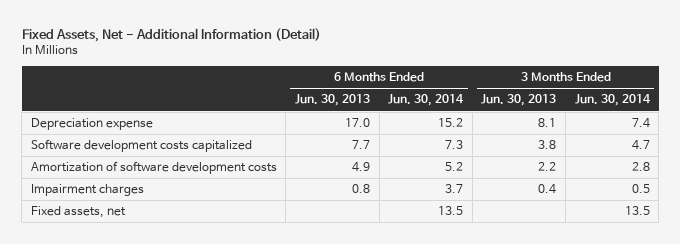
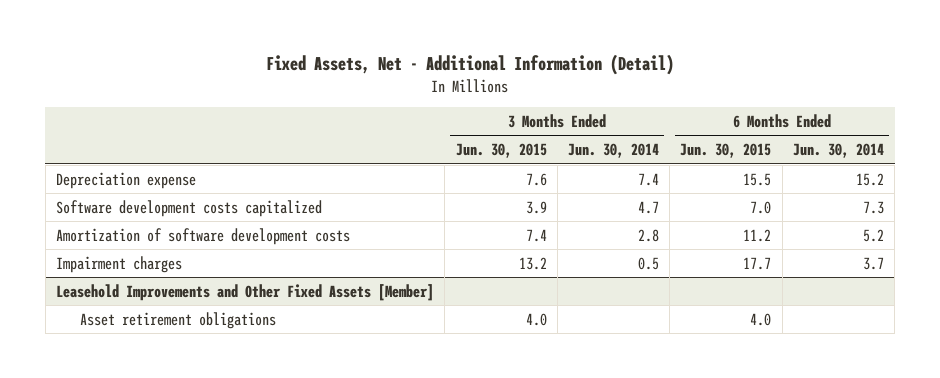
- | 6 Months Ended Jun. 30, 2013 | 6 Months Ended Jun. 30, 2014 | 3 Months Ended Jun. 30, 2013 | 3 Months Ended Jun. 30, 2014
+ | 3 Months Ended Jun. 30, 2015 | 3 Months Ended Jun. 30, 2014 | 6 Months Ended Jun. 30, 2015 | 6 Months Ended Jun. 30, 2014
- Fixed assets, net | | 13.5 | | 13.5
+ Leasehold Improvements and Other Fixed Assets [Member]
+ Asset retirement obligations | 4.0 | | 4.0 |

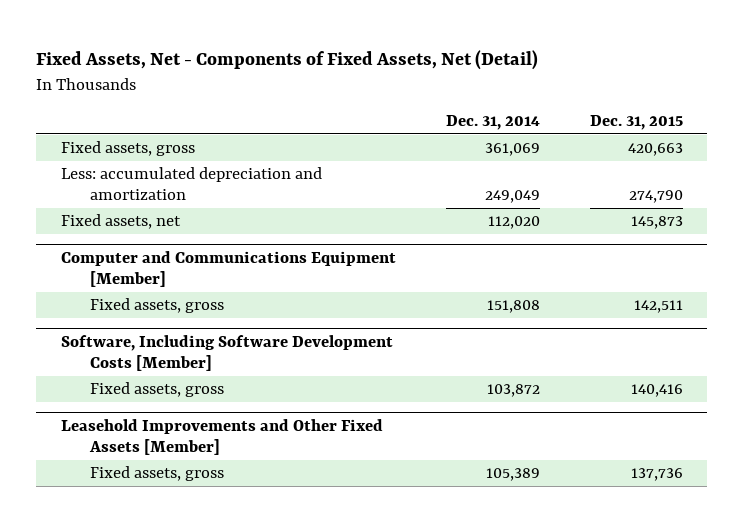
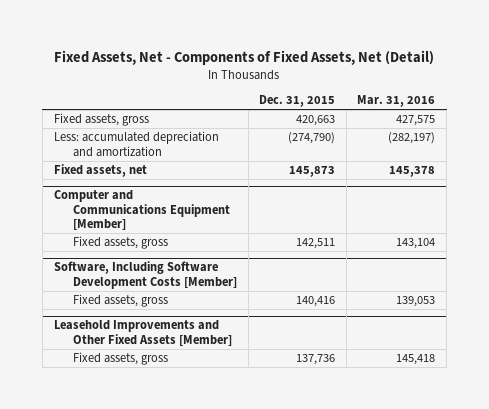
- | Dec. 31, 2014 | Dec. 31, 2015
+ | Dec. 31, 2015 | Mar. 31, 2016
- Less: accumulated depreciation and amortization | 249,049 | 274,790
+ Less: accumulated depreciation and amortization | (274,790) | (282,197)

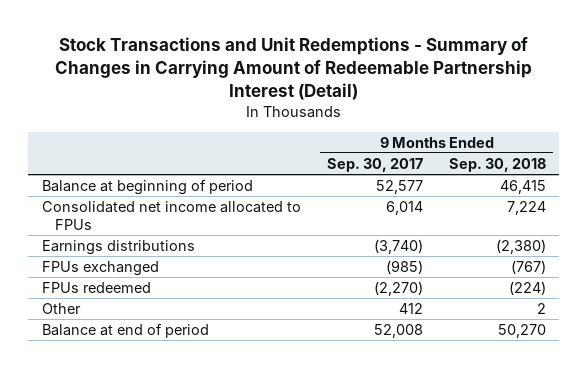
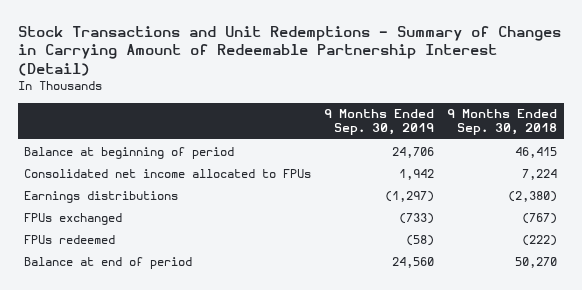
- | 9 Months Ended Sep. 30, 2017 | 9 Months Ended Sep. 30, 2018
+ | 9 Months Ended Sep. 30, 2019 | 9 Months Ended Sep. 30, 2018
- FPUs redeemed | (2,270) | (224)
- Other | 412 | 2
+ FPUs redeemed | (58) | (222)

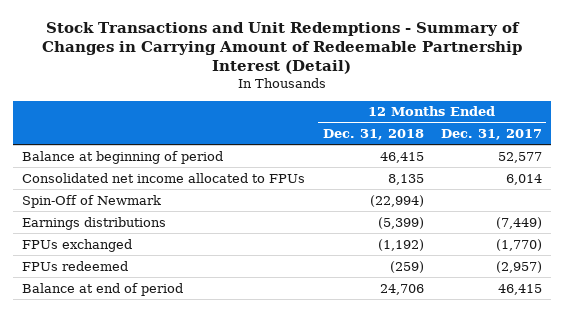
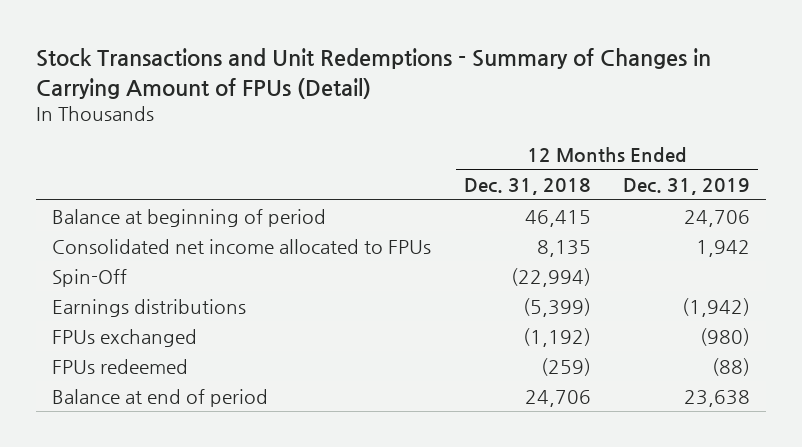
- Stock Transactions and Unit Redemptions - Summary of Changes in Carrying Amount of Redeemable Partnership Interest (Detail)
+ Stock Transactions and Unit Redemptions - Summary of Changes in Carrying Amount of FPUs (Detail)
- | 12 Months Ended Dec. 31, 2018 | 12 Months Ended Dec. 31, 2017
+ | 12 Months Ended Dec. 31, 2018 | 12 Months Ended Dec. 31, 2019
- Spin-Off of Newmark | (22,994) |
+ Spin-Off | (22,994) |

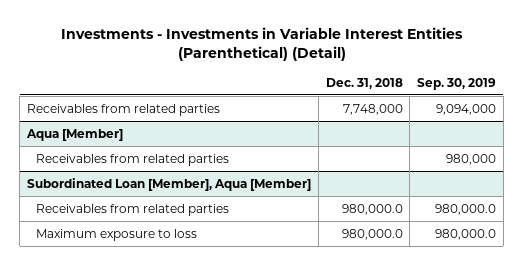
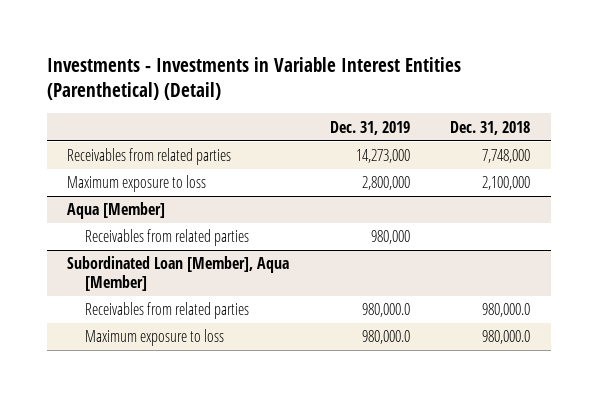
- | Dec. 31, 2018 | Sep. 30, 2019
+ | Dec. 31, 2019 | Dec. 31, 2018
+ Maximum exposure to loss | 2,800,000 | 2,100,000

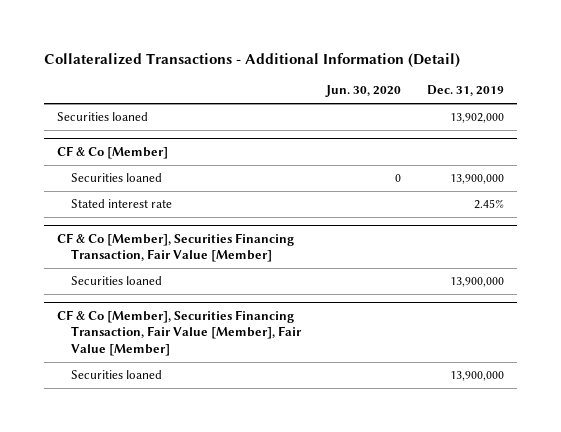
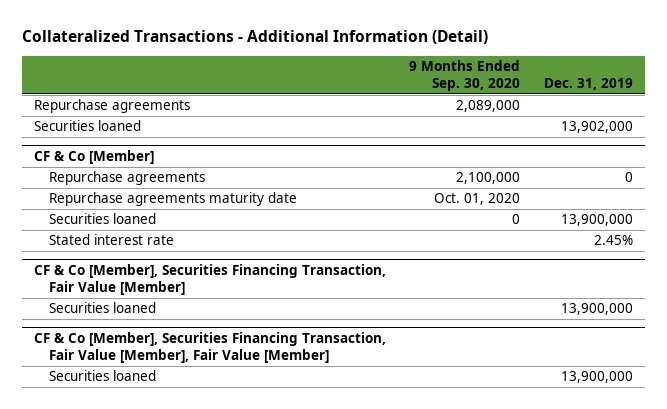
- | Jun. 30, 2020 | Dec. 31, 2019
+ | 9 Months Ended Sep. 30, 2020 | Dec. 31, 2019
+ Repurchase agreements | 2,089,000 |
@ CF & Co [Member]
+ Repurchase agreements | 2,100,000 | 0
+ Repurchase agreements maturity date | Oct. 01, 2020 |

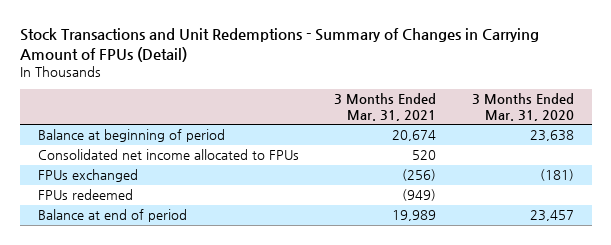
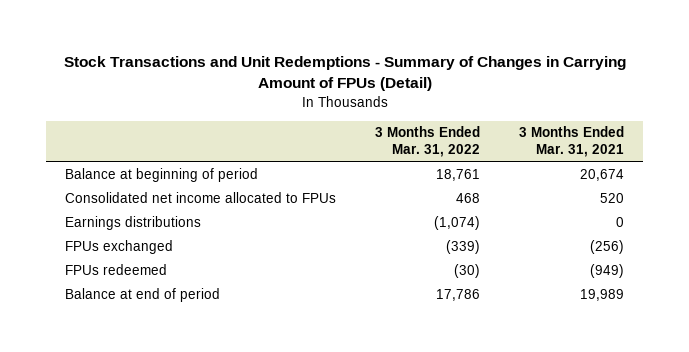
- | 3 Months Ended Mar. 31, 2021 | 3 Months Ended Mar. 31, 2020
+ | 3 Months Ended Mar. 31, 2022 | 3 Months Ended Mar. 31, 2021
+ Earnings distributions | (1,074) | 0

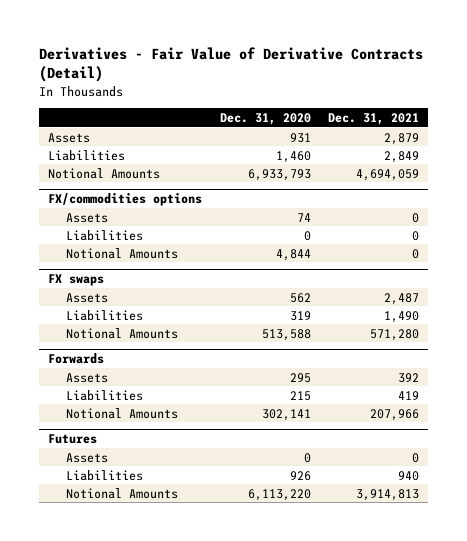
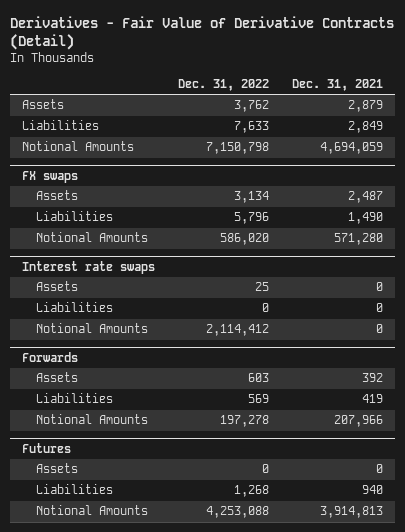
- | Dec. 31, 2020 | Dec. 31, 2021
+ | Dec. 31, 2022 | Dec. 31, 2021
- FX/commodities options
- Assets | 74 | 0
- Liabilities | 0 | 0
- Notional Amounts | 4,844 | 0
+ Interest rate swaps
+ Assets | 25 | 0
+ Liabilities | 0 | 0
+ Notional Amounts | 2,114,412 | 0

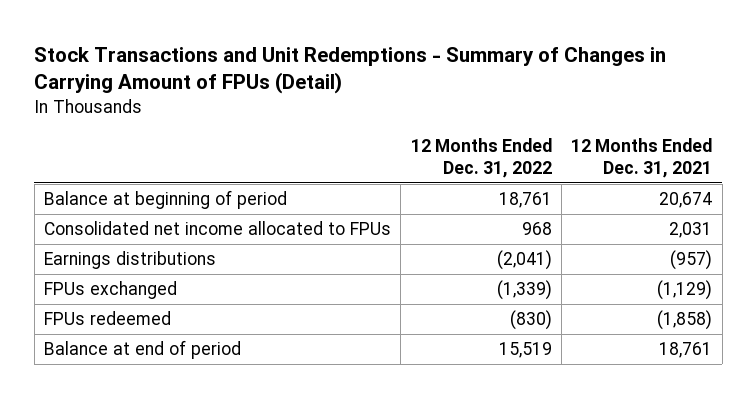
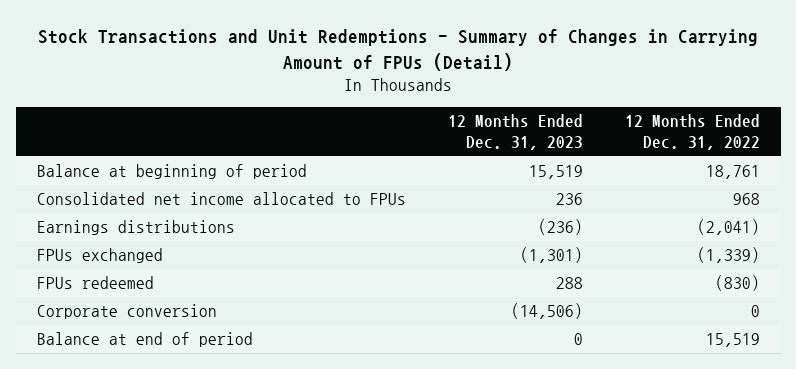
- | 12 Months Ended Dec. 31, 2022 | 12 Months Ended Dec. 31, 2021
+ | 12 Months Ended Dec. 31, 2023 | 12 Months Ended Dec. 31, 2022
+ Corporate conversion | (14,506) | 0

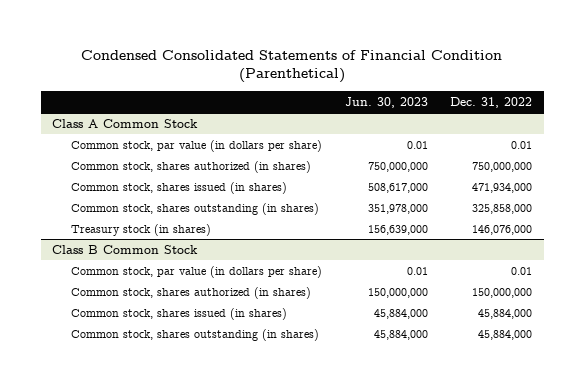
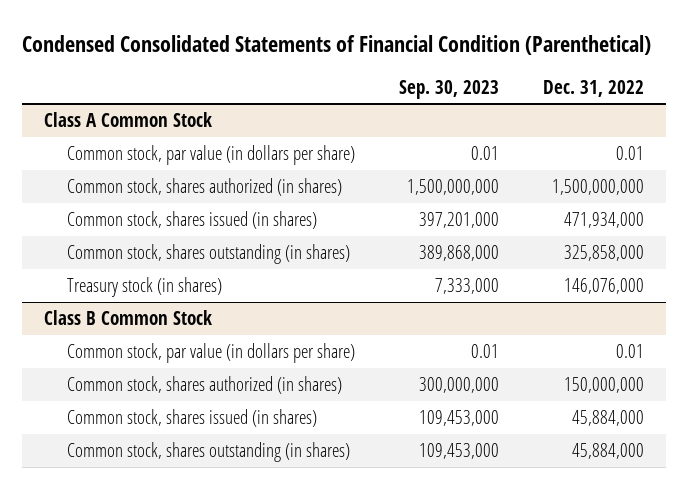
- | Jun. 30, 2023 | Dec. 31, 2022
+ | Sep. 30, 2023 | Dec. 31, 2022
@ Class A Common Stock
- Common stock, shares authorized (in shares) | 750,000,000 | 750,000,000
+ Common stock, shares authorized (in shares) | 1,500,000,000 | 1,500,000,000

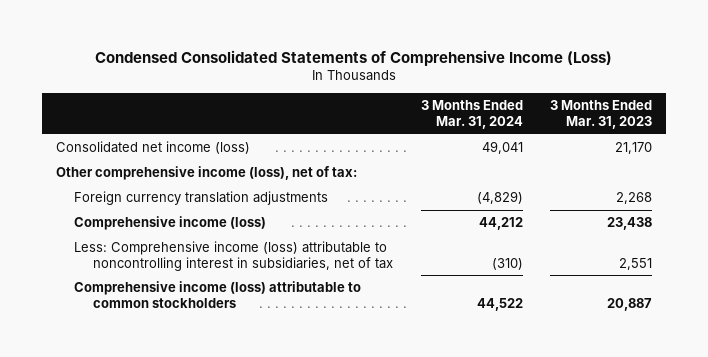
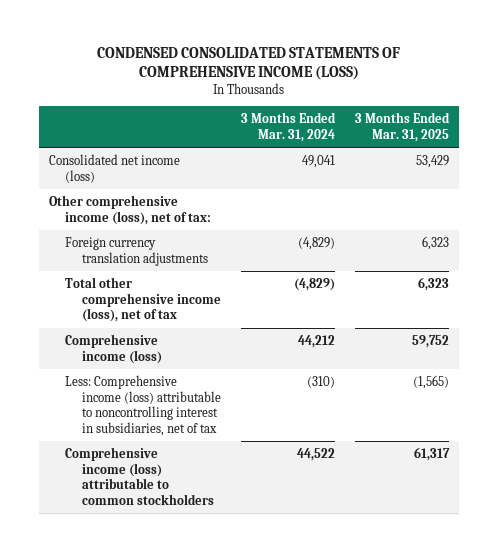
- Condensed Consolidated Statements of Comprehensive Income (Loss)
+ CONDENSED CONSOLIDATED STATEMENTS OF COMPREHENSIVE INCOME (LOSS)
- | 3 Months Ended Mar. 31, 2024 | 3 Months Ended Mar. 31, 2023
+ | 3 Months Ended Mar. 31, 2024 | 3 Months Ended Mar. 31, 2025
+ Total other comprehensive income (loss), net of tax | (4,829) | 6,323

